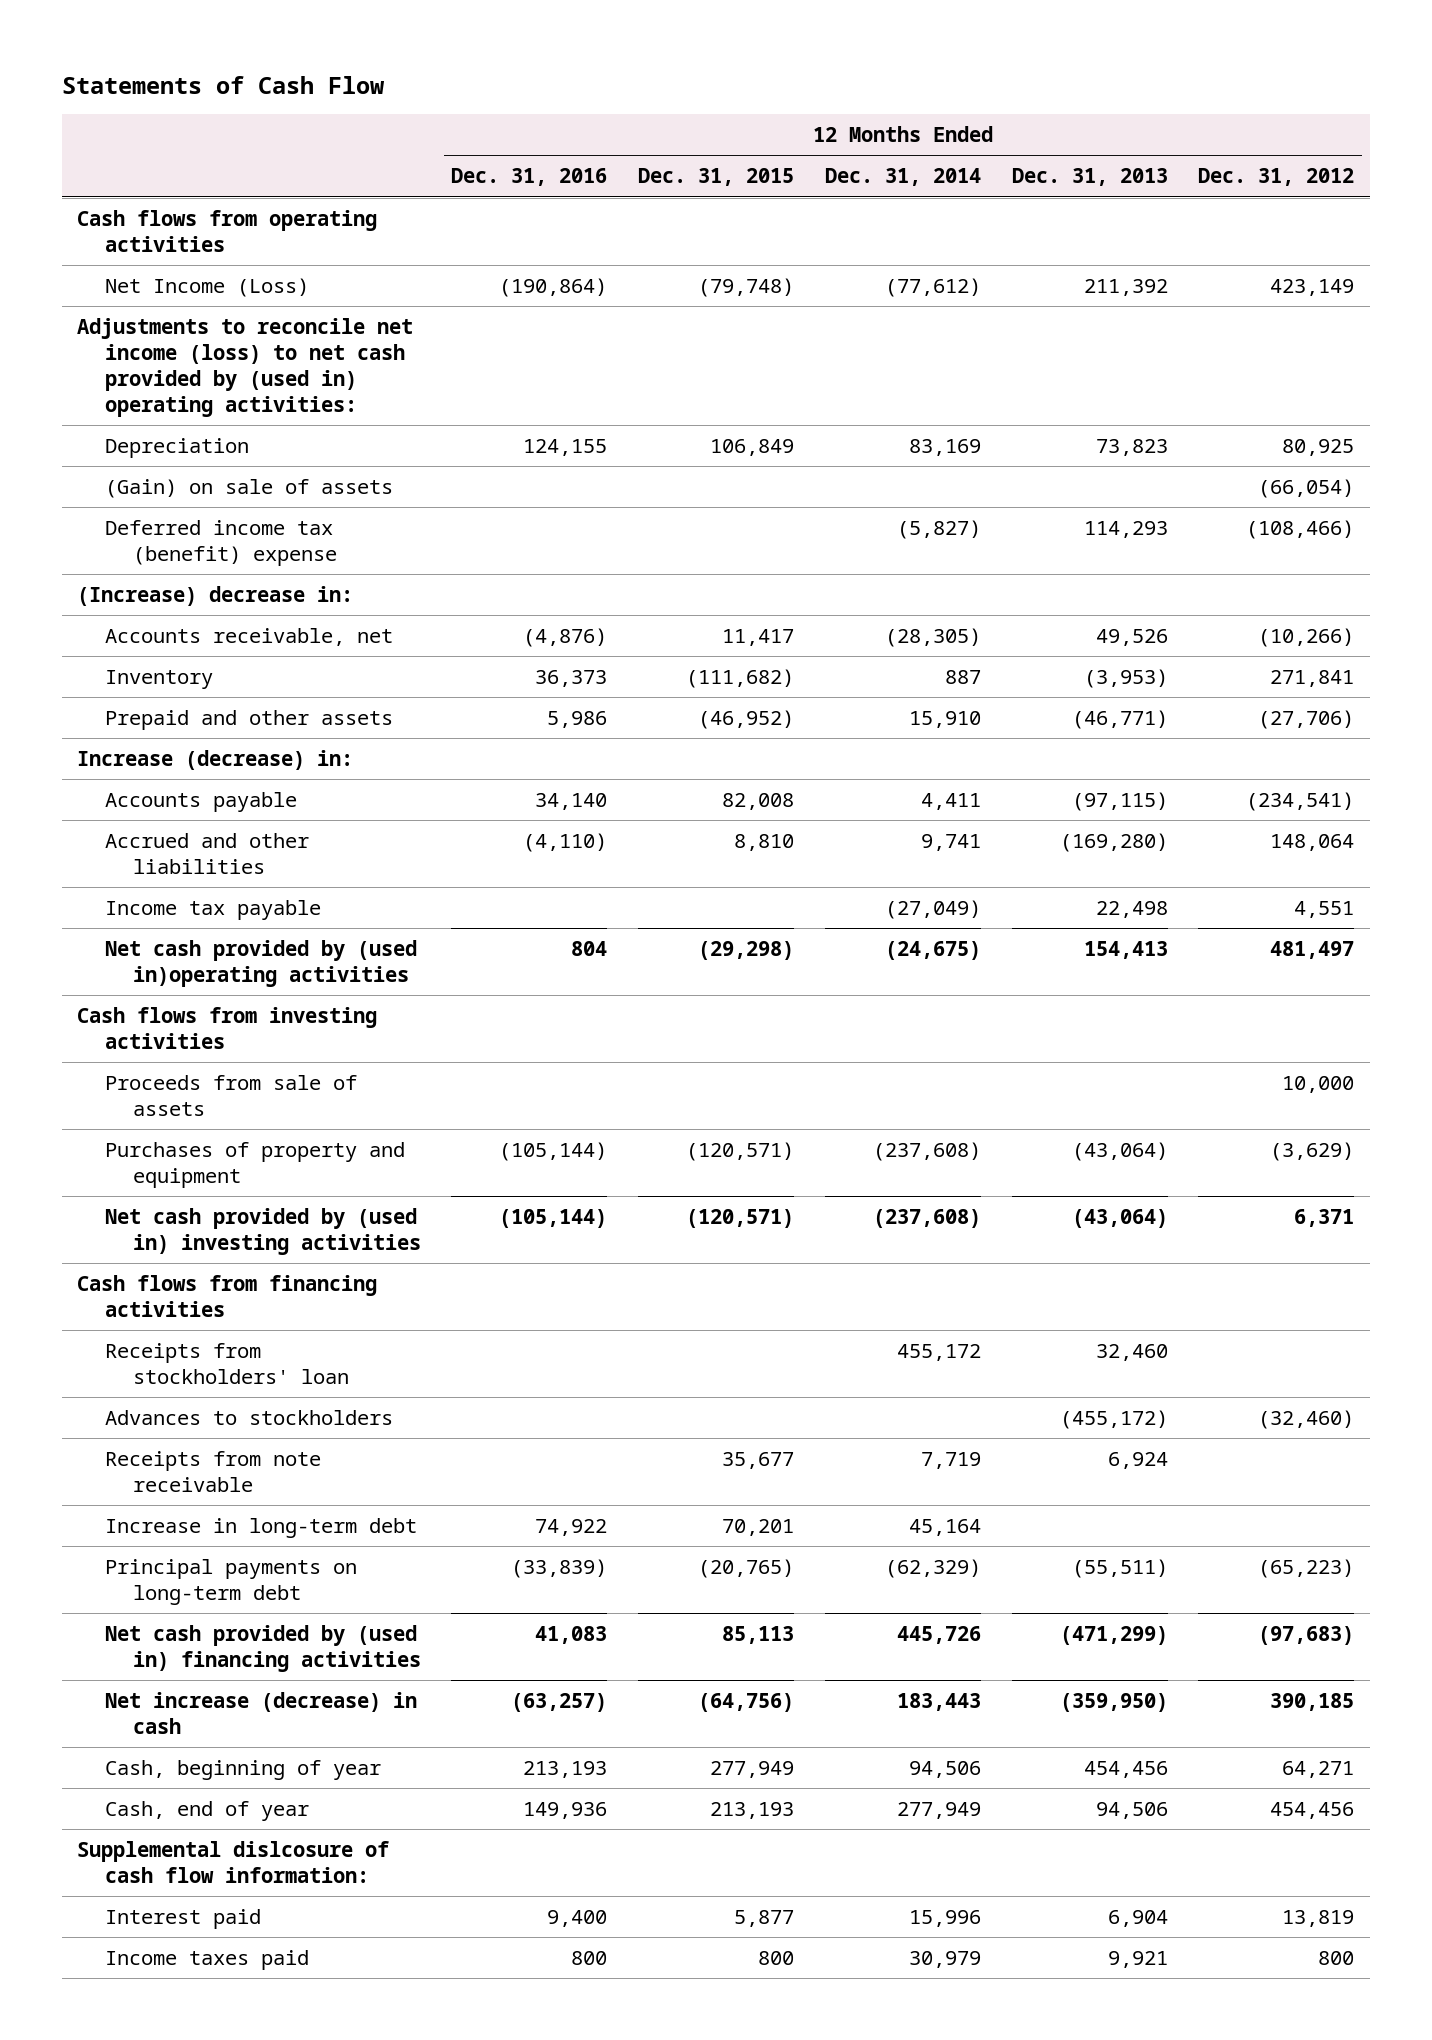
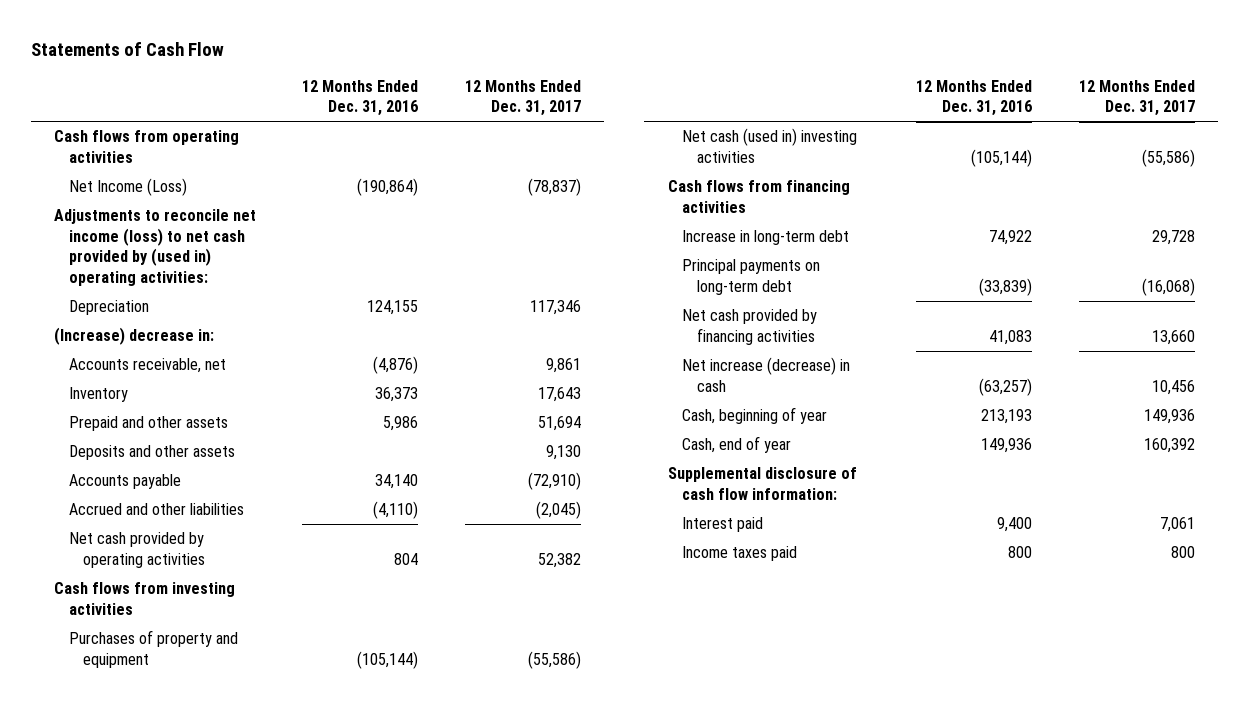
- | 12 Months Ended Dec. 31, 2016 | 12 Months Ended Dec. 31, 2015 | 12 Months Ended Dec. 31, 2014 | 12 Months Ended Dec. 31, 2013 | 12 Months Ended Dec. 31, 2012
+ | 12 Months Ended Dec. 31, 2016 | 12 Months Ended Dec. 31, 2017
- (Gain) on sale of assets | | | | | (66,054)
- Deferred income tax (benefit) expense | | | (5,827) | 114,293 | (108,466)
- Increase (decrease) in:
+ Deposits and other assets | | 9,130
- Income tax payable | | | (27,049) | 22,498 | 4,551
- Net cash provided by (used in)operating activities | 804 | (29,298) | (24,675) | 154,413 | 481,497
+ Net cash provided by operating activities | 804 | 52,382
- Proceeds from sale of assets | | | | | 10,000
- Net cash provided by (used in) investing activities | (105,144) | (120,571) | (237,608) | (43,064) | 6,371
+ Net cash (used in) investing activities | (105,144) | (55,586)
- Receipts from stockholders' loan | | | 455,172 | 32,460 |
- Advances to stockholders | | | | (455,172) | (32,460)
- Receipts from note receivable | | 35,677 | 7,719 | 6,924 |
- Net cash provided by (used in) financing activities | 41,083 | 85,113 | 445,726 | (471,299) | (97,683)
+ Net cash provided by financing activities | 41,083 | 13,660
- Supplemental dislcosure of cash flow information:
+ Supplemental disclosure of cash flow information:

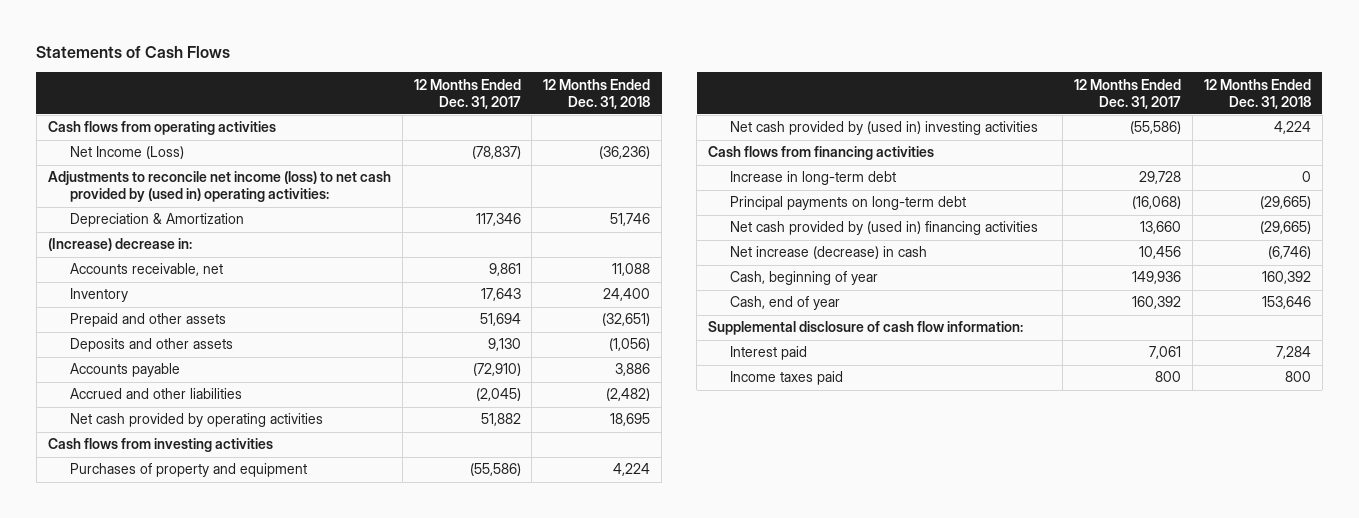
- Statements of Cash Flow
+ Statements of Cash Flows
- | 12 Months Ended Dec. 31, 2016 | 12 Months Ended Dec. 31, 2017
+ | 12 Months Ended Dec. 31, 2017 | 12 Months Ended Dec. 31, 2018
- Depreciation | 124,155 | 117,346
+ Depreciation & Amortization | 117,346 | 51,746
- Net cash provided by operating activities | 804 | 52,382
+ Net cash provided by operating activities | 51,882 | 18,695
- Net cash (used in) investing activities | (105,144) | (55,586)
+ Net cash provided by (used in) investing activities | (55,586) | 4,224
- Net cash provided by financing activities | 41,083 | 13,660
+ Net cash provided by (used in) financing activities | 13,660 | (29,665)

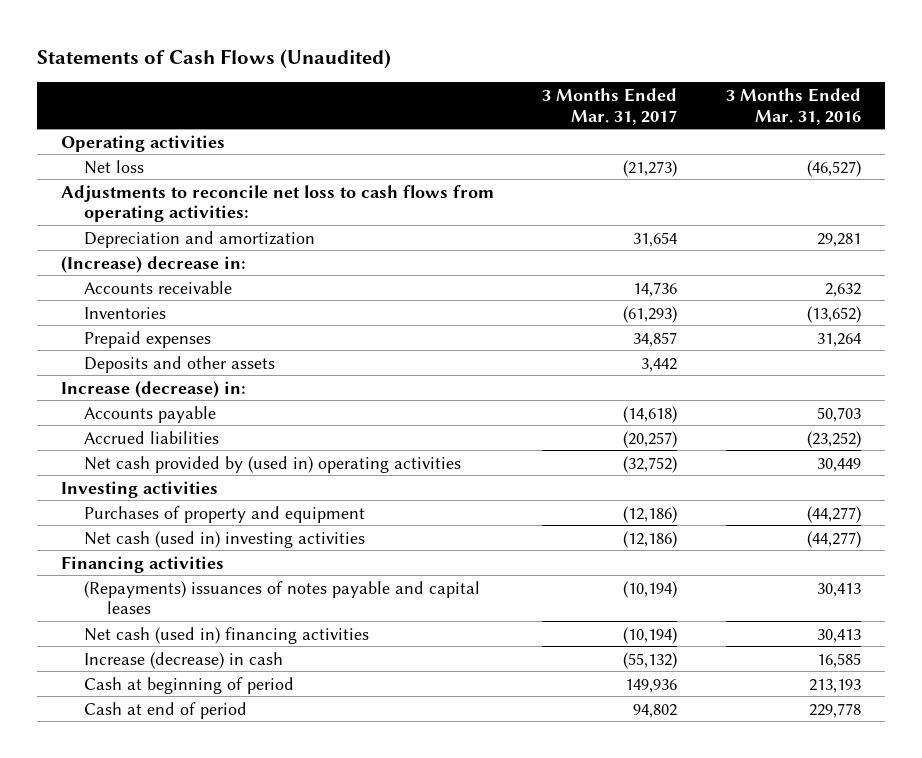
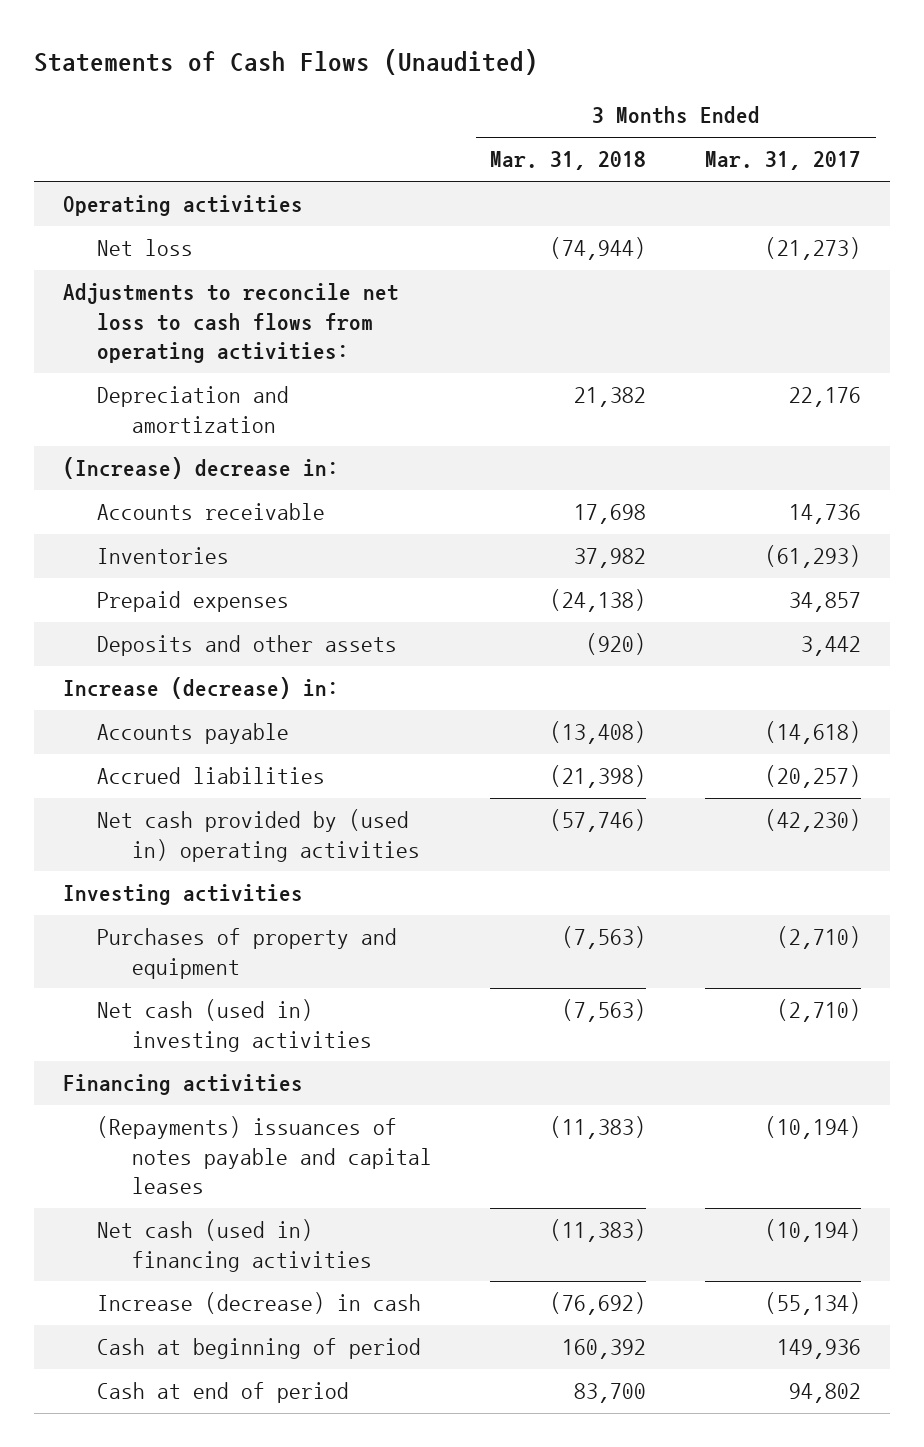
- | 3 Months Ended Mar. 31, 2017 | 3 Months Ended Mar. 31, 2016
+ | 3 Months Ended Mar. 31, 2018 | 3 Months Ended Mar. 31, 2017
- Depreciation and amortization | 31,654 | 29,281
+ Depreciation and amortization | 21,382 | 22,176
- Net cash provided by (used in) operating activities | (32,752) | 30,449
+ Net cash provided by (used in) operating activities | (57,746) | (42,230)
- Purchases of property and equipment | (12,186) | (44,277)
- Net cash (used in) investing activities | (12,186) | (44,277)
+ Purchases of property and equipment | (7,563) | (2,710)
+ Net cash (used in) investing activities | (7,563) | (2,710)
- Increase (decrease) in cash | (55,132) | 16,585
+ Increase (decrease) in cash | (76,692) | (55,134)

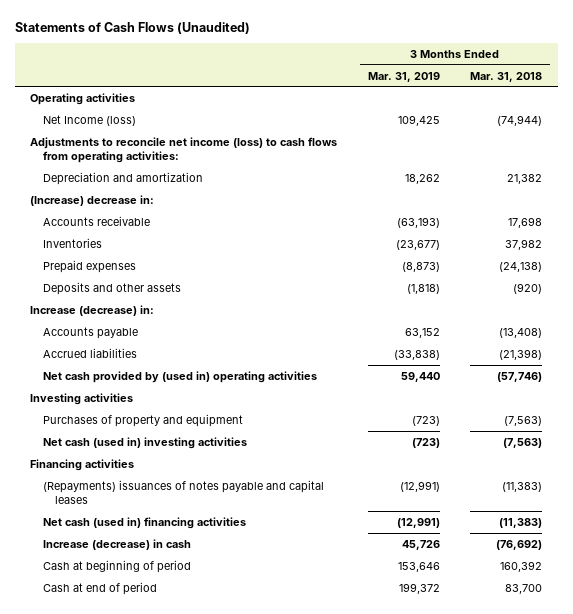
- | 3 Months Ended Mar. 31, 2018 | 3 Months Ended Mar. 31, 2017
+ | 3 Months Ended Mar. 31, 2019 | 3 Months Ended Mar. 31, 2018
- Net loss | (74,944) | (21,273)
- Adjustments to reconcile net loss to cash flows from operating activities:
+ Net Income (loss) | 109,425 | (74,944)
+ Adjustments to reconcile net income (loss) to cash flows from operating activities:

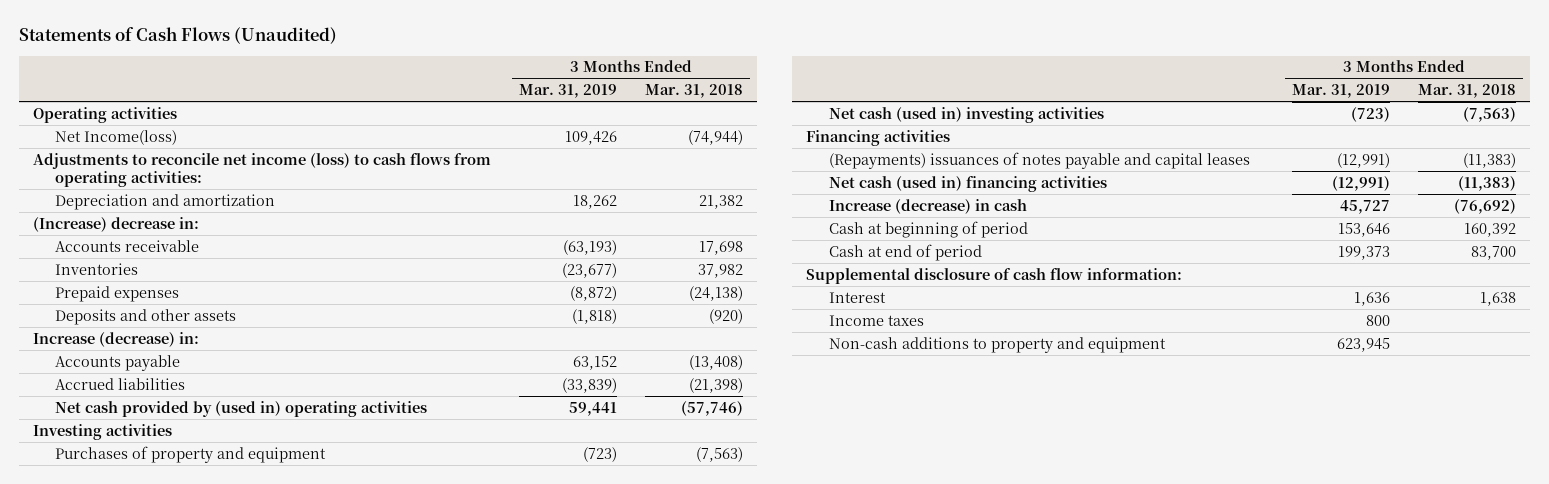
- Net Income (loss) | 109,425 | (74,944)
+ Net Income(loss) | 109,426 | (74,944)
- Prepaid expenses | (8,873) | (24,138)
+ Prepaid expenses | (8,872) | (24,138)
- Accrued liabilities | (33,838) | (21,398)
- Net cash provided by (used in) operating activities | 59,440 | (57,746)
+ Accrued liabilities | (33,839) | (21,398)
+ Net cash provided by (used in) operating activities | 59,441 | (57,746)
- Increase (decrease) in cash | 45,726 | (76,692)
+ Increase (decrease) in cash | 45,727 | (76,692)
- Cash at end of period | 199,372 | 83,700
+ Cash at end of period | 199,373 | 83,700
+ Supplemental disclosure of cash flow information:
+ Interest | 1,636 | 1,638
+ Income taxes | 800 |
+ Non-cash additions to property and equipment | 623,945 |

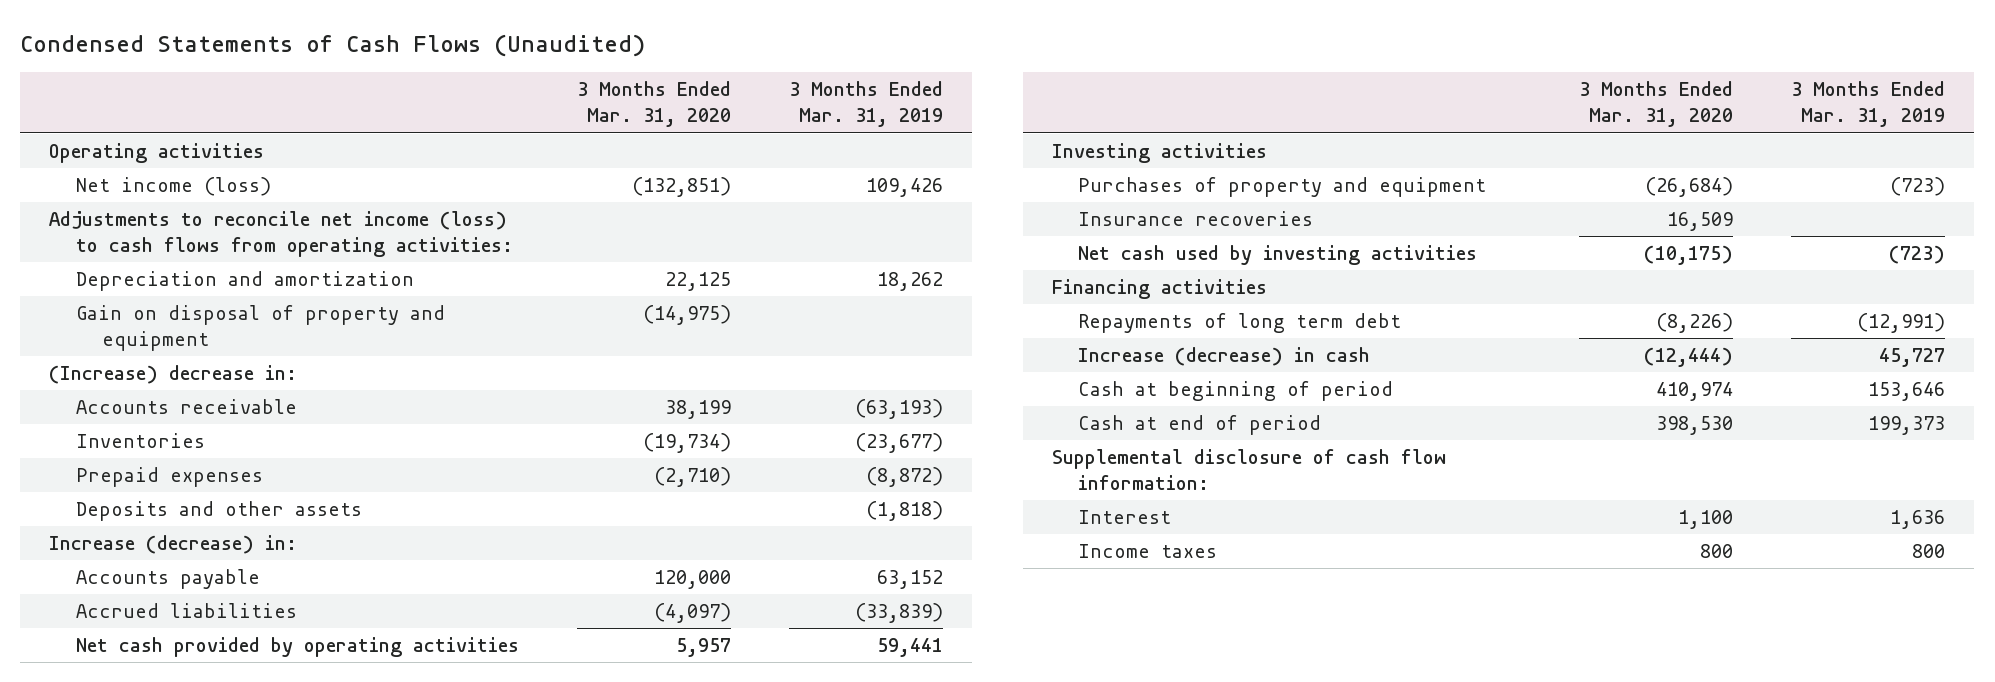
- Statements of Cash Flows (Unaudited)
+ Condensed Statements of Cash Flows (Unaudited)
- | 3 Months Ended Mar. 31, 2019 | 3 Months Ended Mar. 31, 2018
+ | 3 Months Ended Mar. 31, 2020 | 3 Months Ended Mar. 31, 2019
- Net Income(loss) | 109,426 | (74,944)
+ Net income (loss) | (132,851) | 109,426
+ Gain on disposal of property and equipment | (14,975) |
- Net cash provided by (used in) operating activities | 59,441 | (57,746)
+ Net cash provided by operating activities | 5,957 | 59,441
- Net cash (used in) investing activities | (723) | (7,563)
+ Insurance recoveries | 16,509 |
+ Net cash used by investing activities | (10,175) | (723)
- (Repayments) issuances of notes payable and capital leases | (12,991) | (11,383)
- Net cash (used in) financing activities | (12,991) | (11,383)
+ Repayments of long term debt | (8,226) | (12,991)
- Non-cash additions to property and equipment | 623,945 |

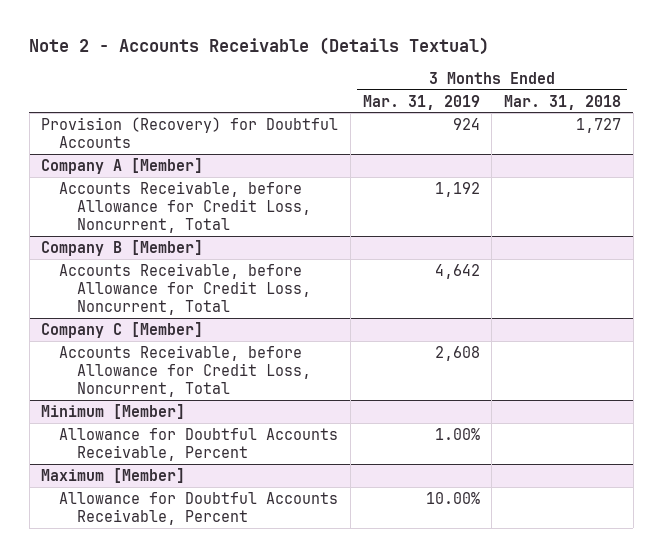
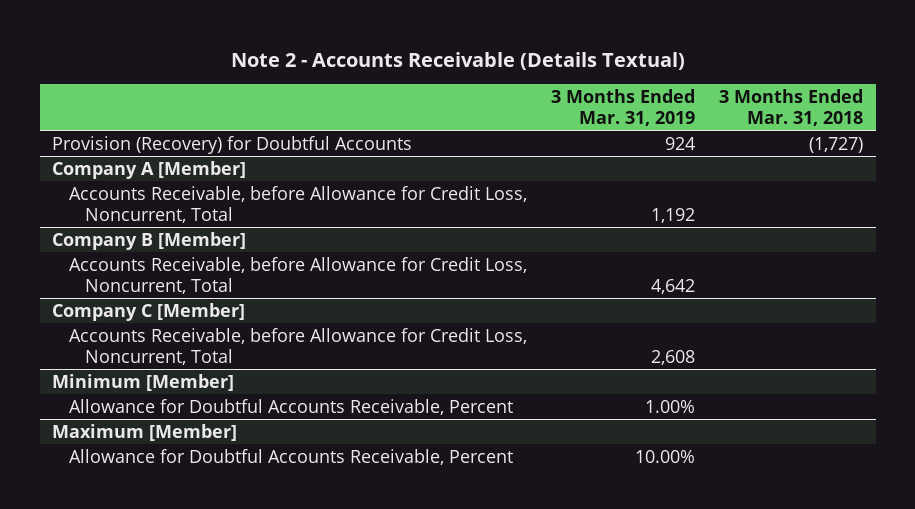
- Provision (Recovery) for Doubtful Accounts | 924 | 1,727
+ Provision (Recovery) for Doubtful Accounts | 924 | (1,727)

